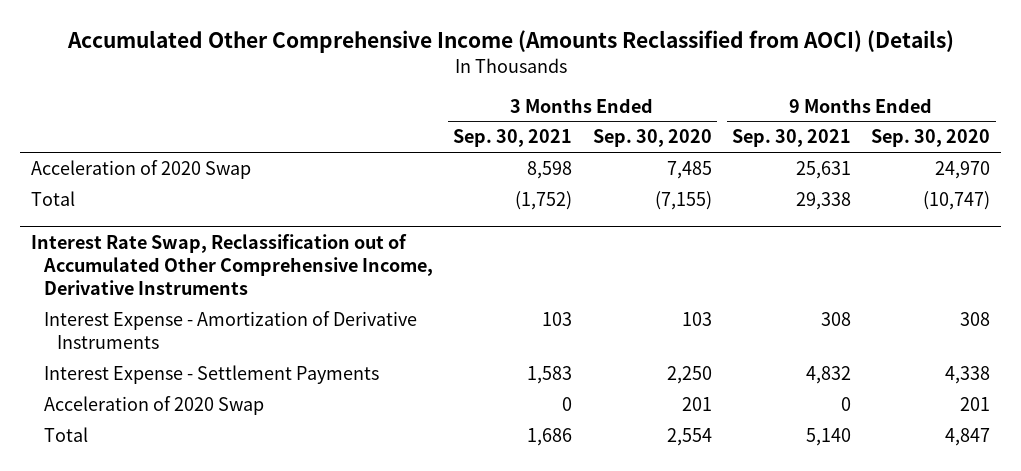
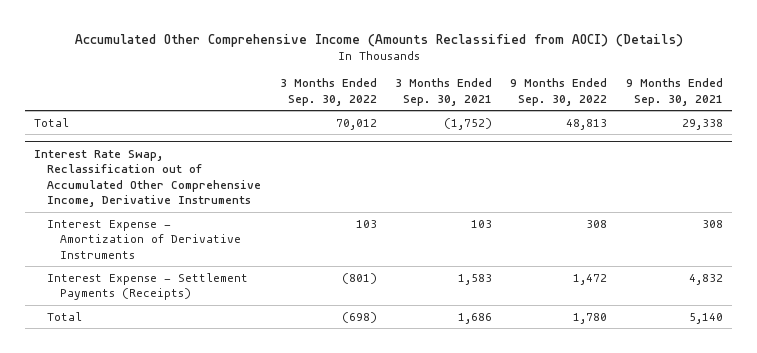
- | 3 Months Ended Sep. 30, 2021 | 3 Months Ended Sep. 30, 2020 | 9 Months Ended Sep. 30, 2021 | 9 Months Ended Sep. 30, 2020
+ | 3 Months Ended Sep. 30, 2022 | 3 Months Ended Sep. 30, 2021 | 9 Months Ended Sep. 30, 2022 | 9 Months Ended Sep. 30, 2021
- Acceleration of 2020 Swap | 8,598 | 7,485 | 25,631 | 24,970
@ Interest Rate Swap, Reclassification out of Accumulated Other Comprehensive Income, Derivative Instruments
- Interest Expense - Settlement Payments | 1,583 | 2,250 | 4,832 | 4,338
- Acceleration of 2020 Swap | 0 | 201 | 0 | 201
+ Interest Expense - Settlement Payments (Receipts) | (801) | 1,583 | 1,472 | 4,832

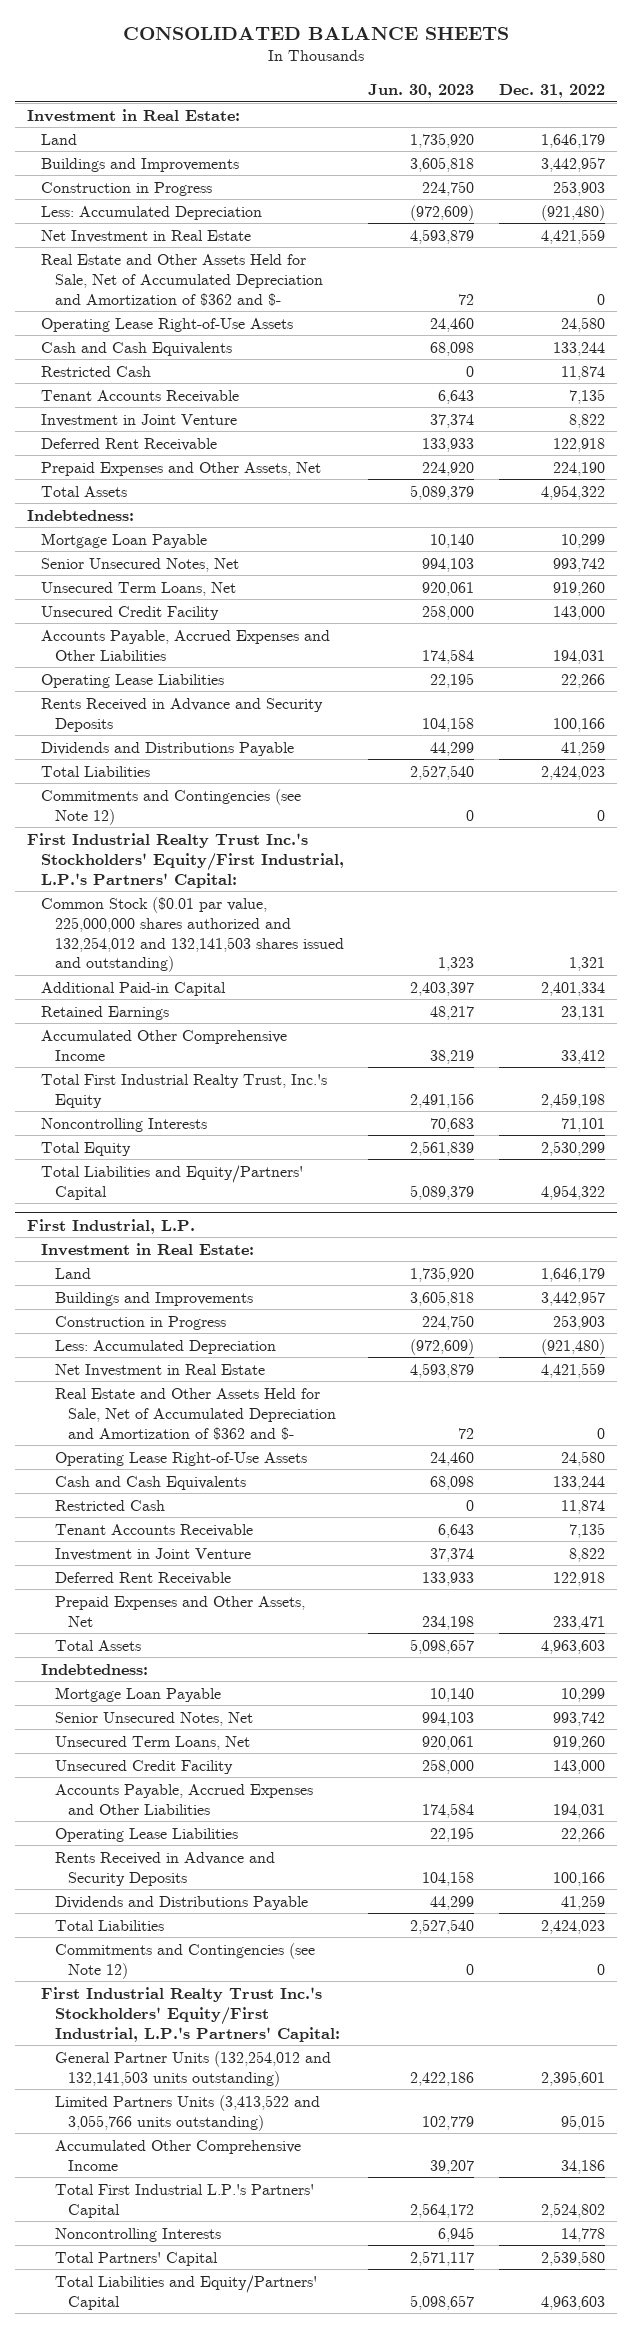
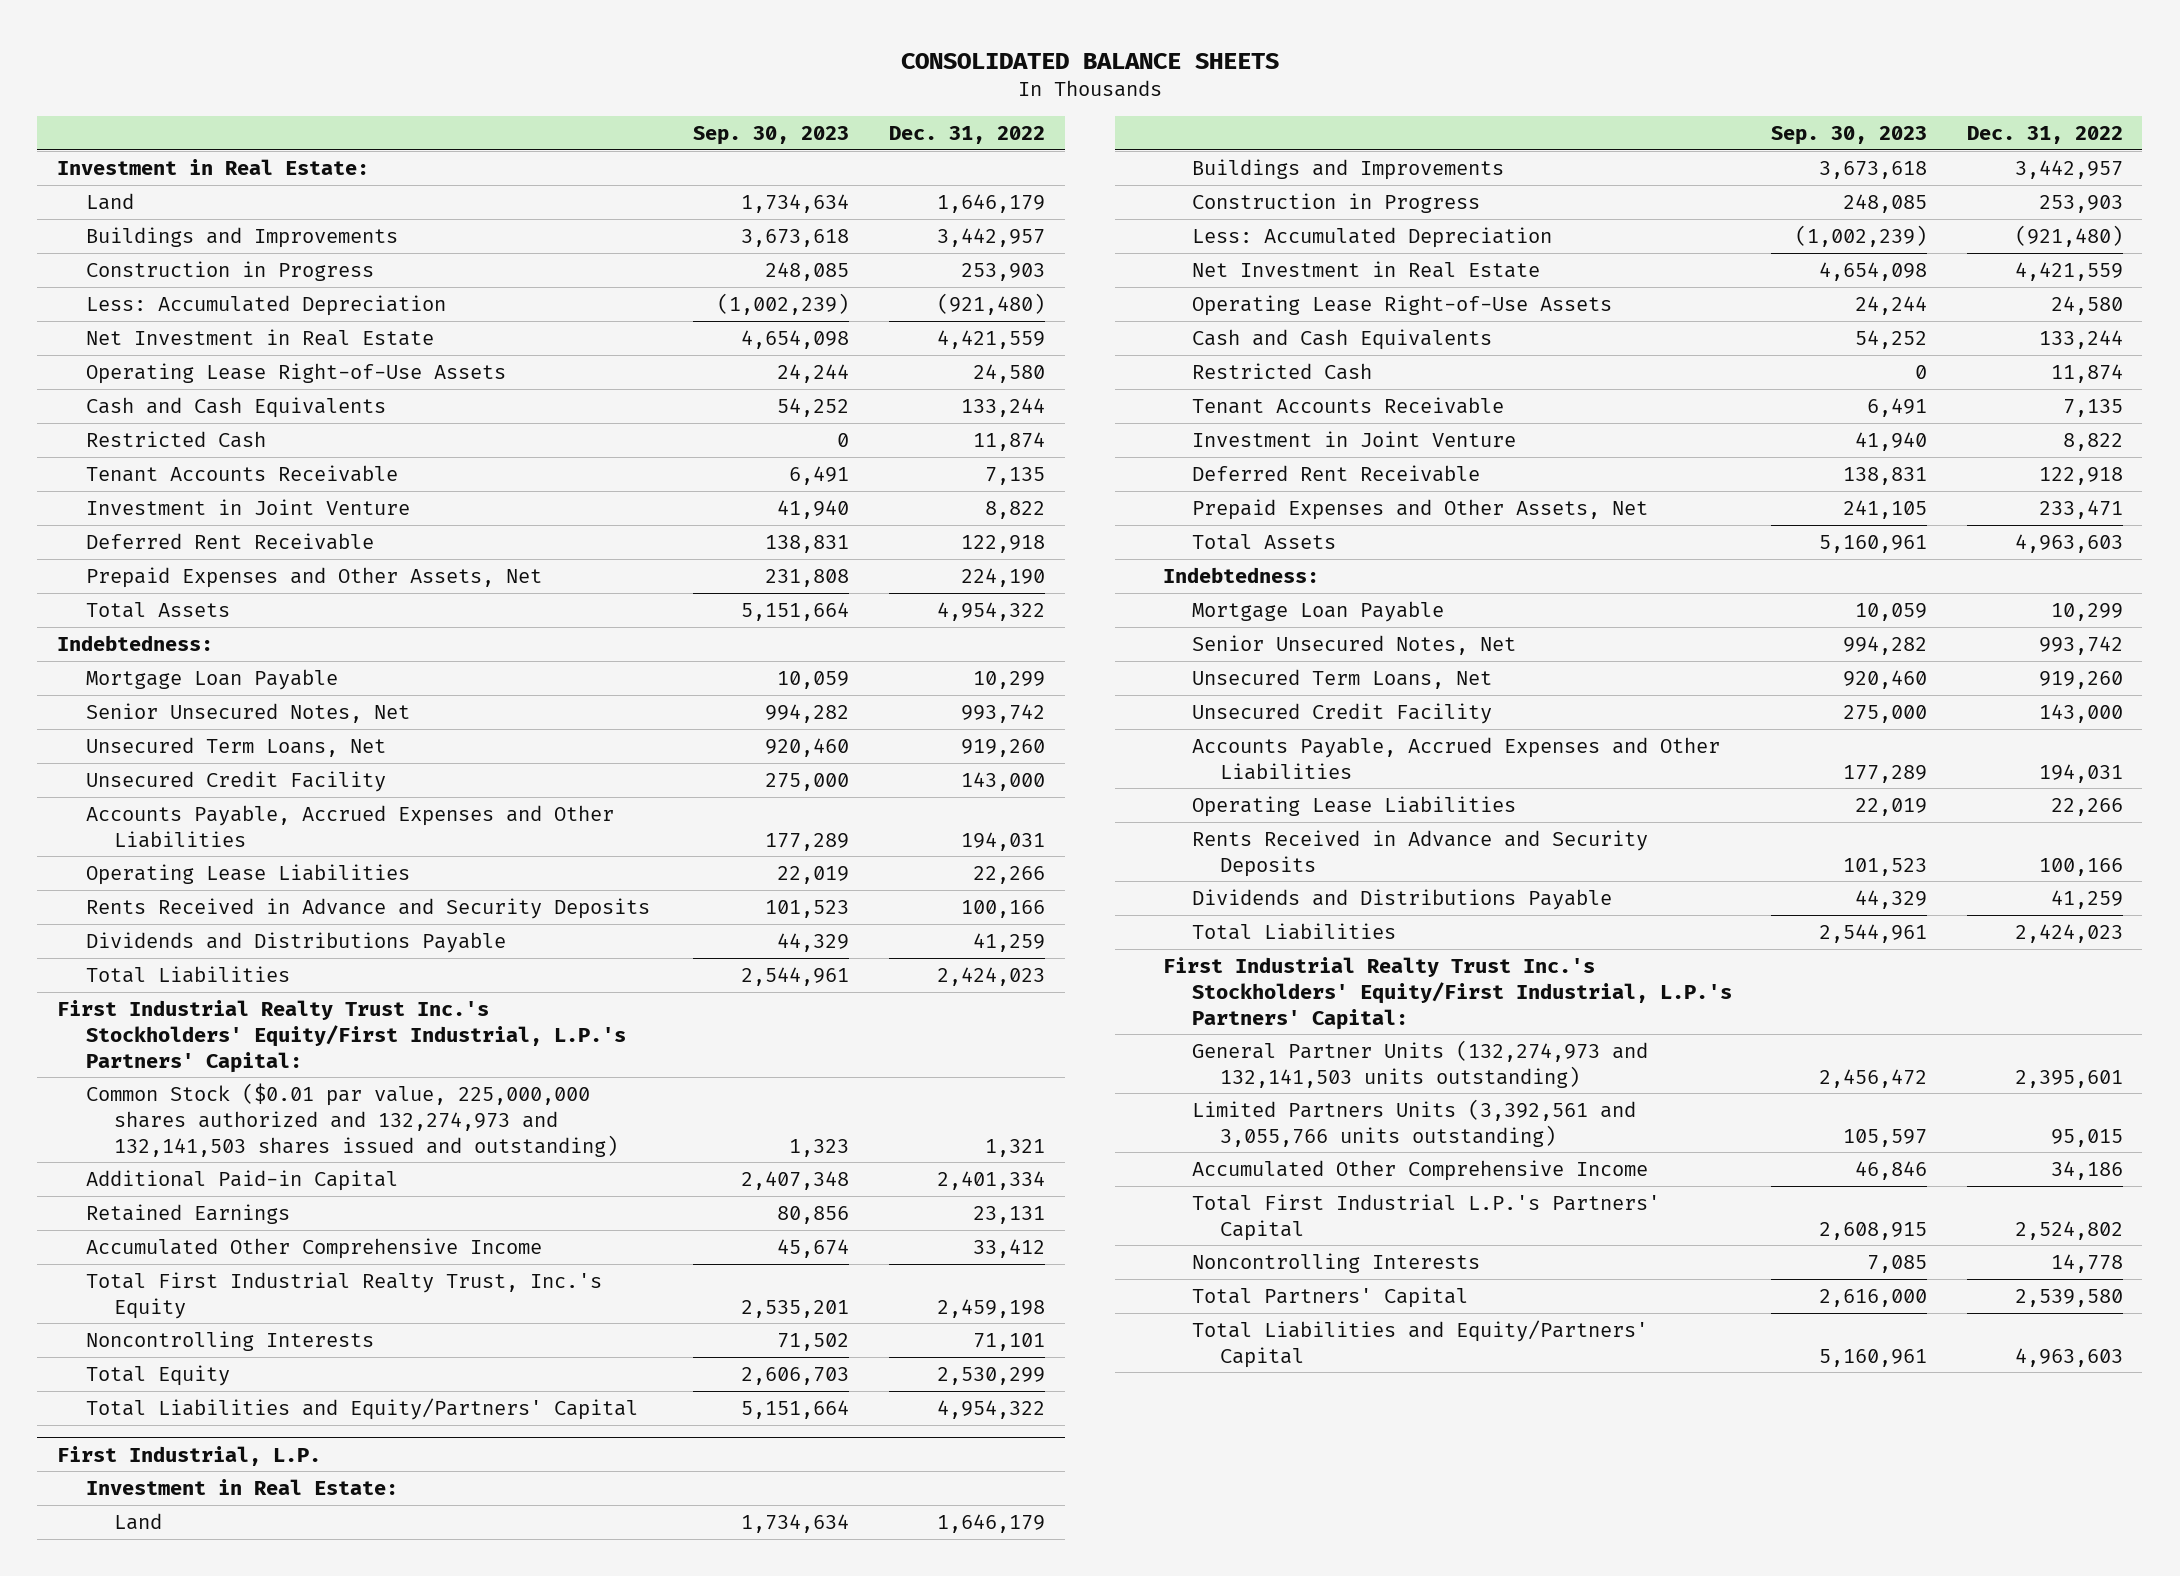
- | Jun. 30, 2023 | Dec. 31, 2022
+ | Sep. 30, 2023 | Dec. 31, 2022
- Real Estate and Other Assets Held for Sale, Net of Accumulated Depreciation and Amortization of $362 and $- | 72 | 0
- Commitments and Contingencies (see Note 12) | 0 | 0
- Common Stock ($0.01 par value, 225,000,000 shares authorized and 132,254,012 and 132,141,503 shares issued and outstanding) | 1,323 | 1,321
+ Common Stock ($0.01 par value, 225,000,000 shares authorized and 132,274,973 and 132,141,503 shares issued and outstanding) | 1,323 | 1,321
@ First Industrial, L.P.
- Real Estate and Other Assets Held for Sale, Net of Accumulated Depreciation and Amortization of $362 and $- | 72 | 0
- Commitments and Contingencies (see Note 12) | 0 | 0
- General Partner Units (132,254,012 and 132,141,503 units outstanding) | 2,422,186 | 2,395,601
- Limited Partners Units (3,413,522 and 3,055,766 units outstanding) | 102,779 | 95,015
+ General Partner Units (132,274,973 and 132,141,503 units outstanding) | 2,456,472 | 2,395,601
+ Limited Partners Units (3,392,561 and 3,055,766 units outstanding) | 105,597 | 95,015

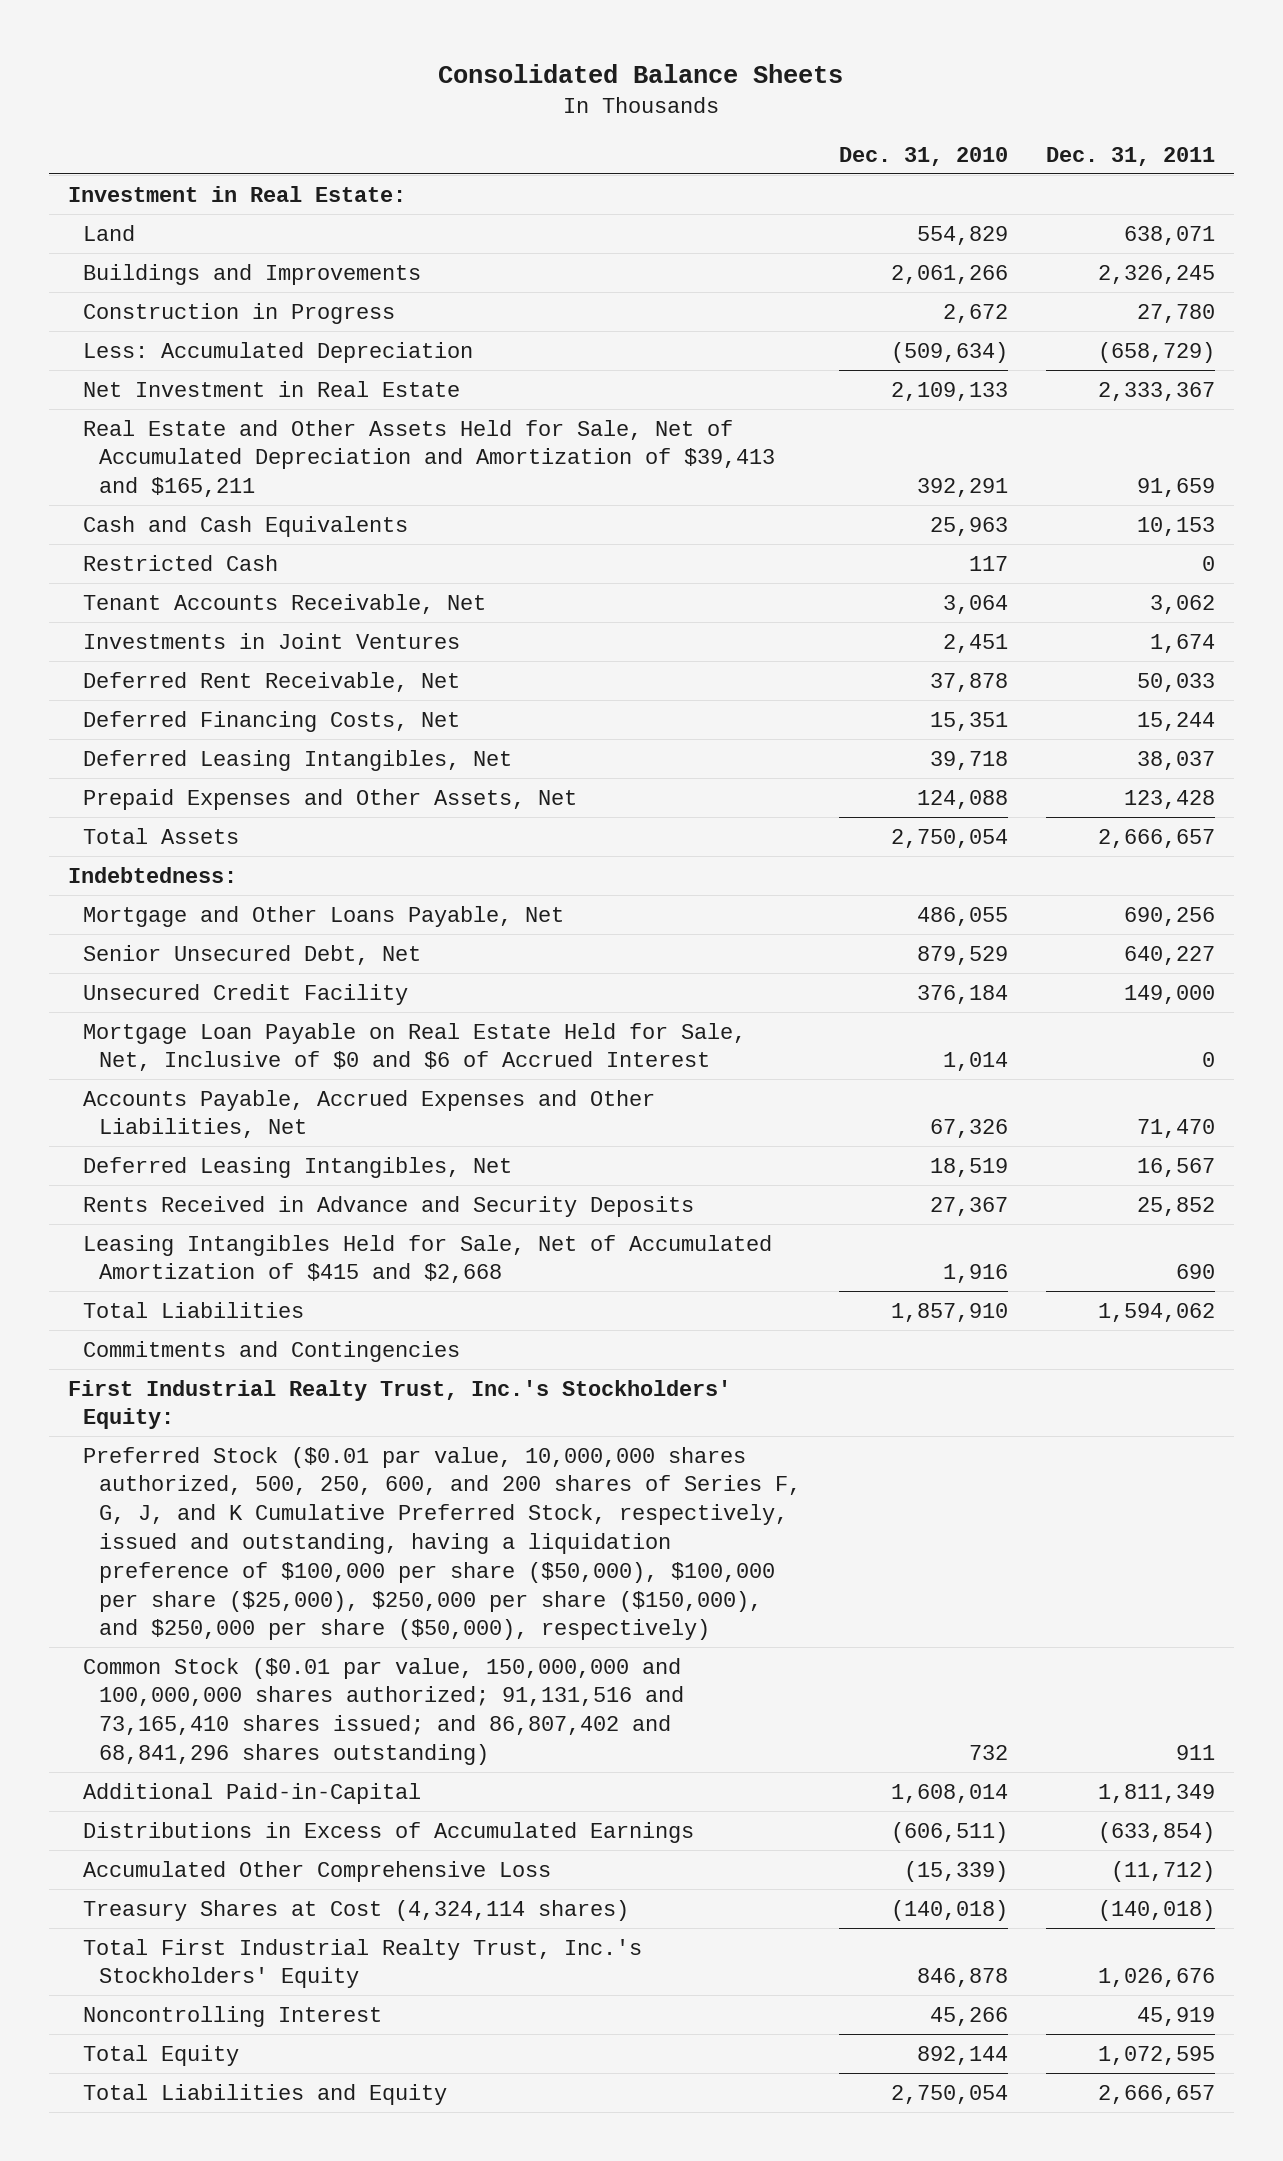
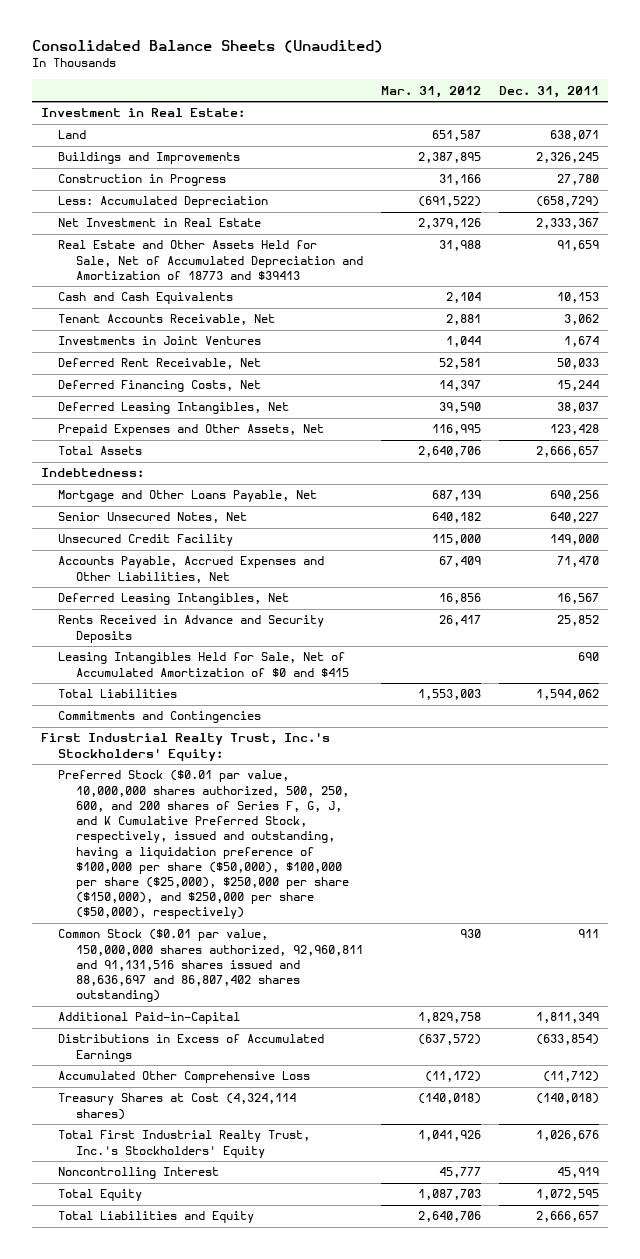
- Consolidated Balance Sheets
+ Consolidated Balance Sheets (Unaudited)
- | Dec. 31, 2010 | Dec. 31, 2011
+ | Mar. 31, 2012 | Dec. 31, 2011
- Real Estate and Other Assets Held for Sale, Net of Accumulated Depreciation and Amortization of $39,413 and $165,211 | 392,291 | 91,659
+ Real Estate and Other Assets Held for Sale, Net of Accumulated Depreciation and Amortization of 18773 and $39413 | 31,988 | 91,659
- Restricted Cash | 117 | 0
- Senior Unsecured Debt, Net | 879,529 | 640,227
+ Senior Unsecured Notes, Net | 640,182 | 640,227
- Mortgage Loan Payable on Real Estate Held for Sale, Net, Inclusive of $0 and $6 of Accrued Interest | 1,014 | 0
- Leasing Intangibles Held for Sale, Net of Accumulated Amortization of $415 and $2,668 | 1,916 | 690
+ Leasing Intangibles Held for Sale, Net of Accumulated Amortization of $0 and $415 | | 690
- Common Stock ($0.01 par value, 150,000,000 and 100,000,000 shares authorized; 91,131,516 and 73,165,410 shares issued; and 86,807,402 and 68,841,296 shares outstanding) | 732 | 911
+ Common Stock ($0.01 par value, 150,000,000 shares authorized, 92,960,811 and 91,131,516 shares issued and 88,636,697 and 86,807,402 shares outstanding) | 930 | 911

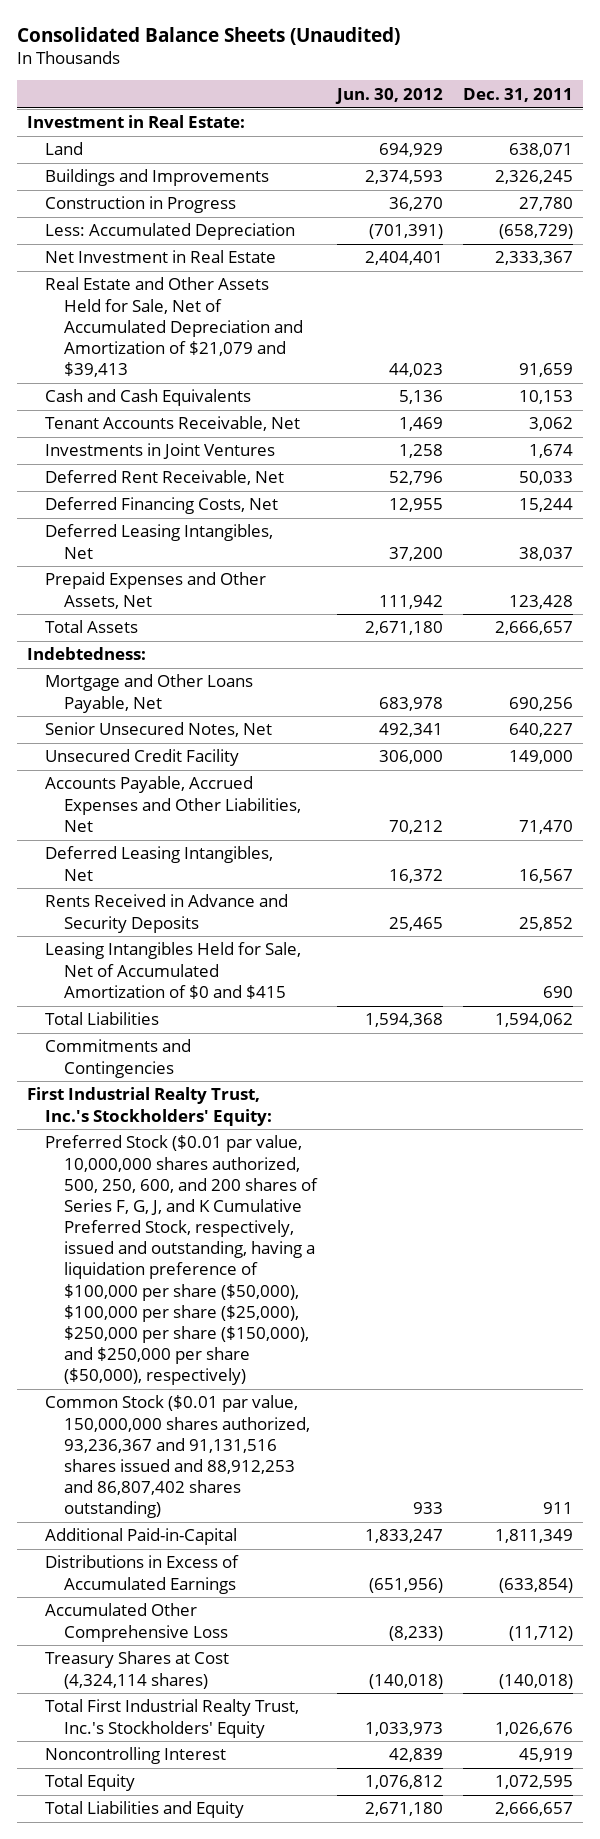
- | Mar. 31, 2012 | Dec. 31, 2011
+ | Jun. 30, 2012 | Dec. 31, 2011
- Real Estate and Other Assets Held for Sale, Net of Accumulated Depreciation and Amortization of 18773 and $39413 | 31,988 | 91,659
+ Real Estate and Other Assets Held for Sale, Net of Accumulated Depreciation and Amortization of $21,079 and $39,413 | 44,023 | 91,659
- Common Stock ($0.01 par value, 150,000,000 shares authorized, 92,960,811 and 91,131,516 shares issued and 88,636,697 and 86,807,402 shares outstanding) | 930 | 911
+ Common Stock ($0.01 par value, 150,000,000 shares authorized, 93,236,367 and 91,131,516 shares issued and 88,912,253 and 86,807,402 shares outstanding) | 933 | 911

